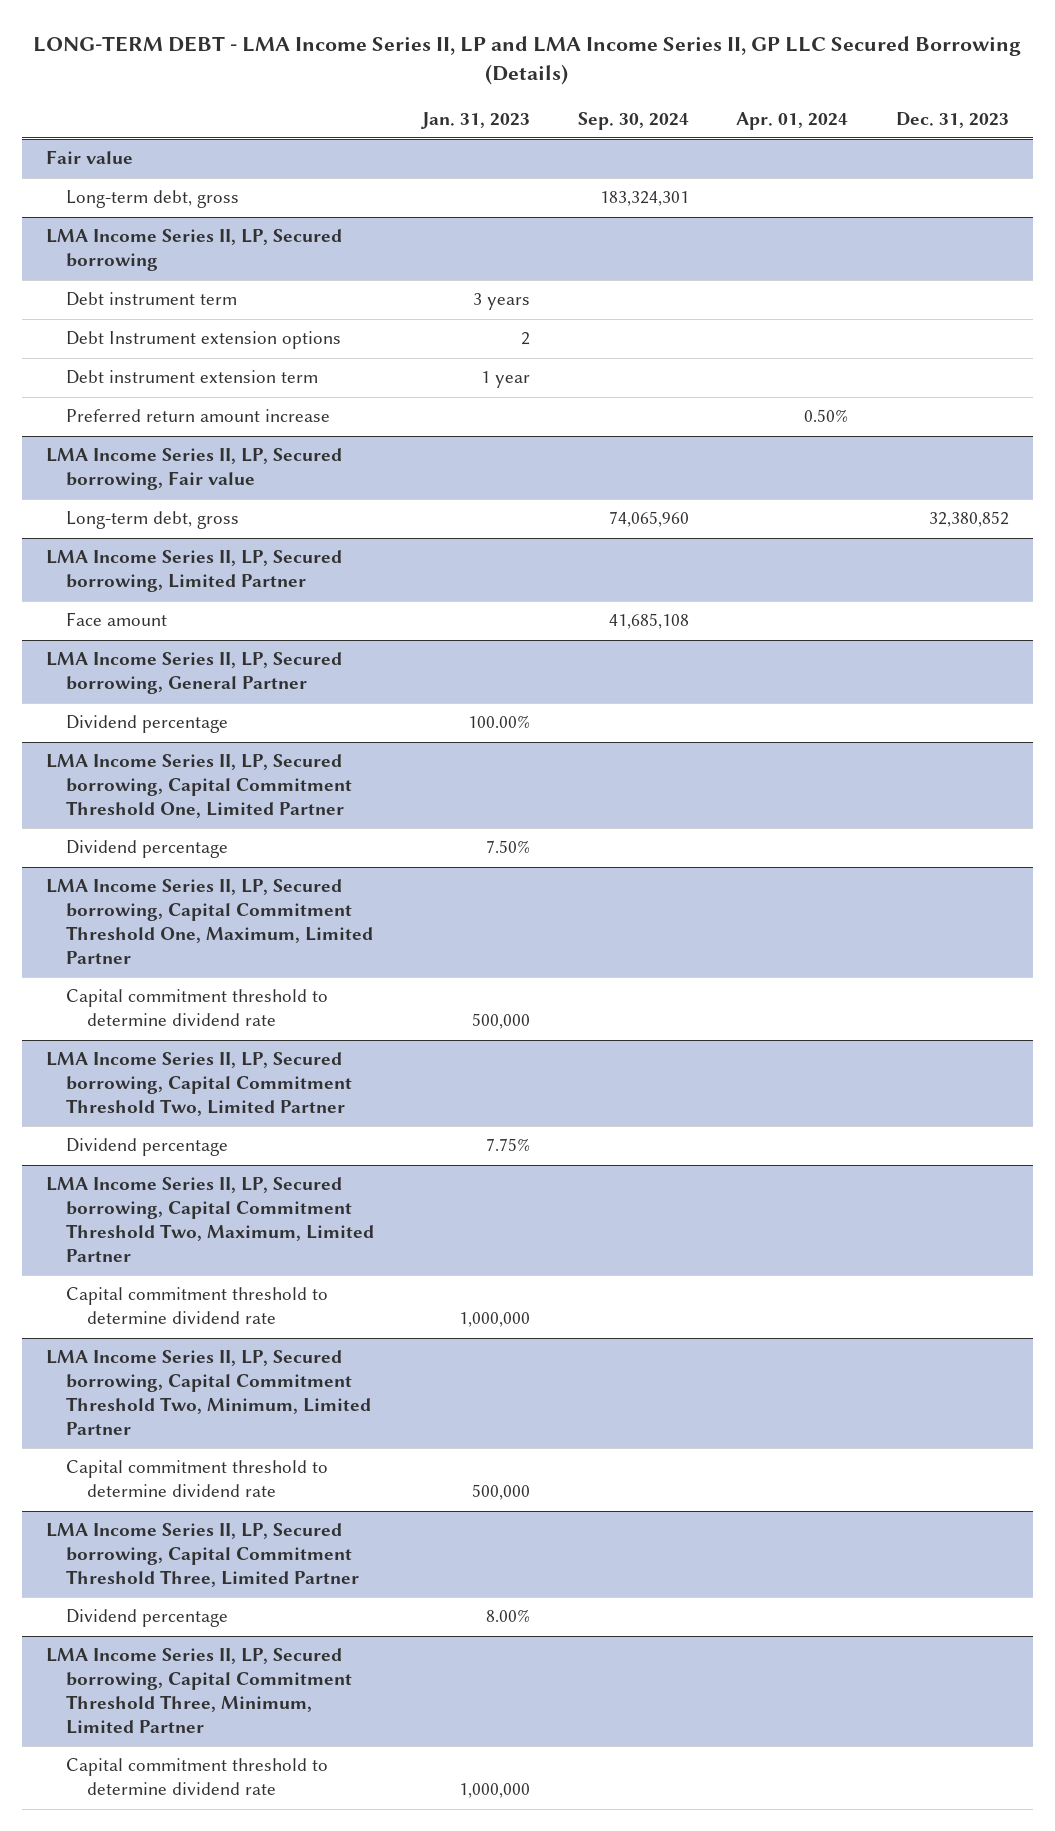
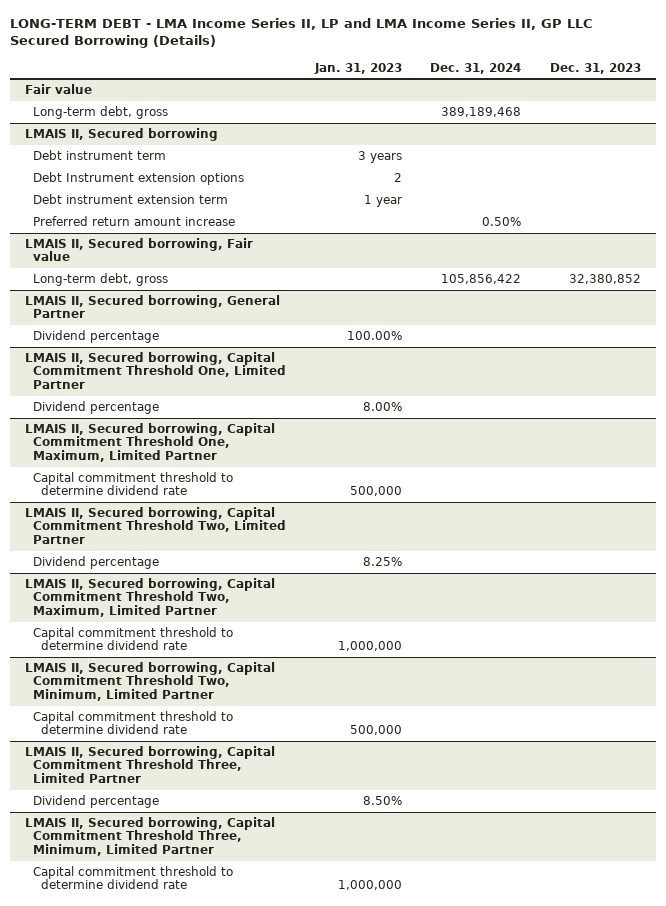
- | Jan. 31, 2023 | Sep. 30, 2024 | Apr. 01, 2024 | Dec. 31, 2023
+ | Jan. 31, 2023 | Dec. 31, 2024 | Dec. 31, 2023
- LMA Income Series II, LP, Secured borrowing
+ LMAIS II, Secured borrowing
- LMA Income Series II, LP, Secured borrowing, Fair value
+ LMAIS II, Secured borrowing, Fair value
- LMA Income Series II, LP, Secured borrowing, Limited Partner
- Face amount | | 41,685,108 | |
- LMA Income Series II, LP, Secured borrowing, General Partner
+ LMAIS II, Secured borrowing, General Partner
- LMA Income Series II, LP, Secured borrowing, Capital Commitment Threshold One, Limited Partner
- Dividend percentage | 7.50% | | |
- LMA Income Series II, LP, Secured borrowing, Capital Commitment Threshold One, Maximum, Limited Partner
+ LMAIS II, Secured borrowing, Capital Commitment Threshold One, Limited Partner
+ Dividend percentage | 8.00% | |
+ LMAIS II, Secured borrowing, Capital Commitment Threshold One, Maximum, Limited Partner
- LMA Income Series II, LP, Secured borrowing, Capital Commitment Threshold Two, Limited Partner
- Dividend percentage | 7.75% | | |
- LMA Income Series II, LP, Secured borrowing, Capital Commitment Threshold Two, Maximum, Limited Partner
+ LMAIS II, Secured borrowing, Capital Commitment Threshold Two, Limited Partner
+ Dividend percentage | 8.25% | |
+ LMAIS II, Secured borrowing, Capital Commitment Threshold Two, Maximum, Limited Partner
- LMA Income Series II, LP, Secured borrowing, Capital Commitment Threshold Two, Minimum, Limited Partner
+ LMAIS II, Secured borrowing, Capital Commitment Threshold Two, Minimum, Limited Partner
- LMA Income Series II, LP, Secured borrowing, Capital Commitment Threshold Three, Limited Partner
- Dividend percentage | 8.00% | | |
- LMA Income Series II, LP, Secured borrowing, Capital Commitment Threshold Three, Minimum, Limited Partner
+ LMAIS II, Secured borrowing, Capital Commitment Threshold Three, Limited Partner
+ Dividend percentage | 8.50% | |
+ LMAIS II, Secured borrowing, Capital Commitment Threshold Three, Minimum, Limited Partner

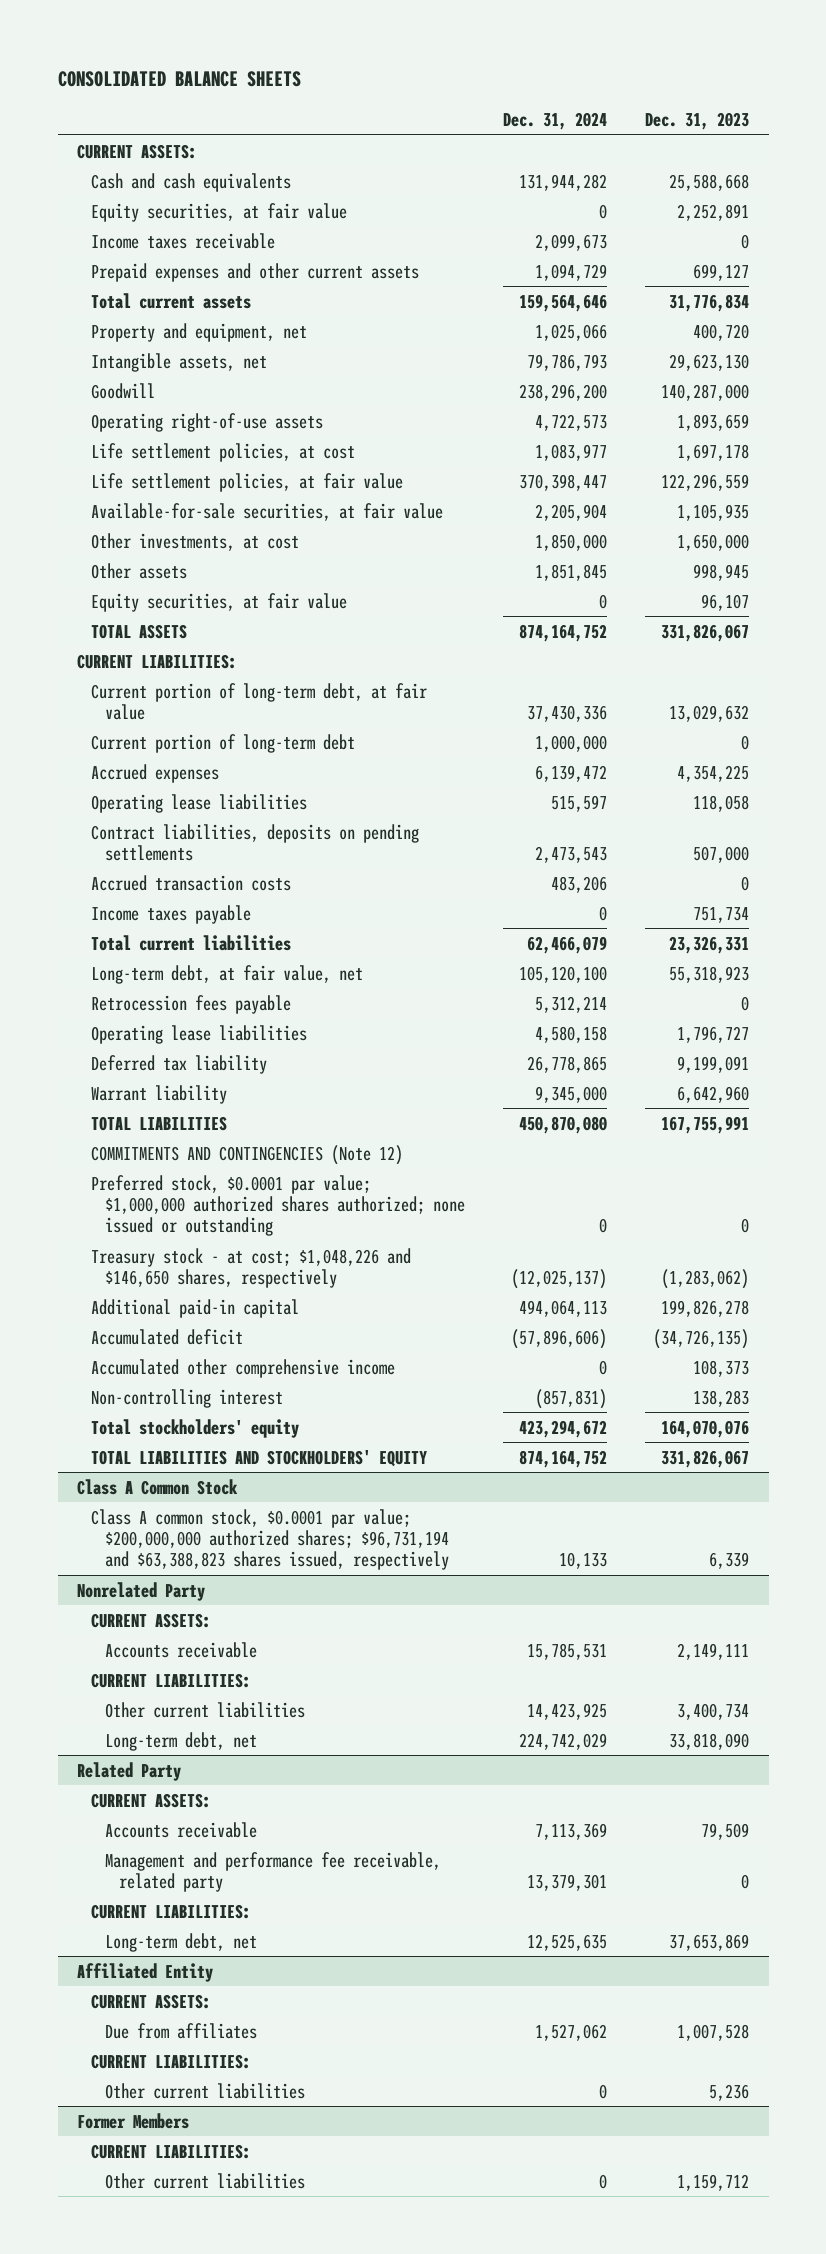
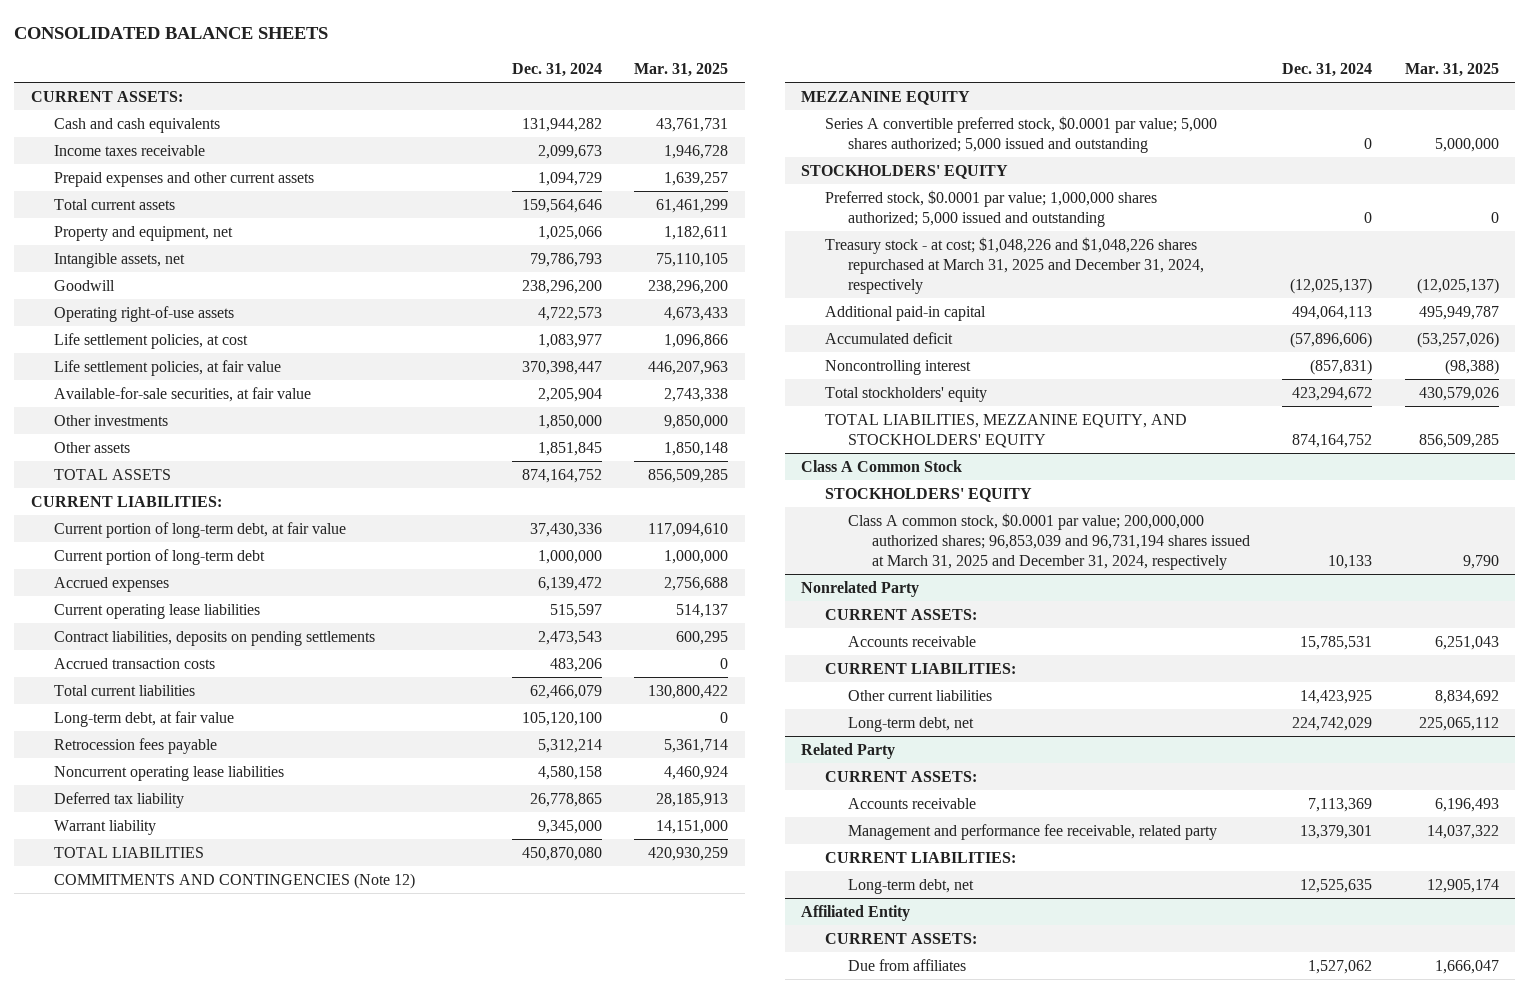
- | Dec. 31, 2024 | Dec. 31, 2023
+ | Dec. 31, 2024 | Mar. 31, 2025
- Equity securities, at fair value | 0 | 2,252,891
- Other investments, at cost | 1,850,000 | 1,650,000
+ Other investments | 1,850,000 | 9,850,000
- Equity securities, at fair value | 0 | 96,107
- Operating lease liabilities | 515,597 | 118,058
+ Current operating lease liabilities | 515,597 | 514,137
- Income taxes payable | 0 | 751,734
- Long-term debt, at fair value, net | 105,120,100 | 55,318,923
+ Long-term debt, at fair value | 105,120,100 | 0
- Operating lease liabilities | 4,580,158 | 1,796,727
+ Noncurrent operating lease liabilities | 4,580,158 | 4,460,924
- Preferred stock, $0.0001 par value; $1,000,000 authorized shares authorized; none issued or outstanding | 0 | 0
- Treasury stock - at cost; $1,048,226 and $146,650 shares, respectively | (12,025,137) | (1,283,062)
+ MEZZANINE EQUITY
+ Series A convertible preferred stock, $0.0001 par value; 5,000 shares authorized; 5,000 issued and outstanding | 0 | 5,000,000
+ STOCKHOLDERS' EQUITY
+ Preferred stock, $0.0001 par value; 1,000,000 shares authorized; 5,000 issued and outstanding | 0 | 0
+ Treasury stock - at cost; $1,048,226 and $1,048,226 shares repurchased at March 31, 2025 and December 31, 2024, respectively | (12,025,137) | (12,025,137)
- Accumulated other comprehensive income | 0 | 108,373
- Non-controlling interest | (857,831) | 138,283
+ Noncontrolling interest | (857,831) | (98,388)
- TOTAL LIABILITIES AND STOCKHOLDERS' EQUITY | 874,164,752 | 331,826,067
+ TOTAL LIABILITIES, MEZZANINE EQUITY, AND STOCKHOLDERS' EQUITY | 874,164,752 | 856,509,285
@ Class A Common Stock
- Class A common stock, $0.0001 par value; $200,000,000 authorized shares; $96,731,194 and $63,388,823 shares issued, respectively | 10,133 | 6,339
+ STOCKHOLDERS' EQUITY
+ Class A common stock, $0.0001 par value; 200,000,000 authorized shares; 96,853,039 and 96,731,194 shares issued at March 31, 2025 and December 31, 2024, respectively | 10,133 | 9,790
@ Affiliated Entity
- CURRENT LIABILITIES:
- Other current liabilities | 0 | 5,236
- Former Members
- CURRENT LIABILITIES:
- Other current liabilities | 0 | 1,159,712

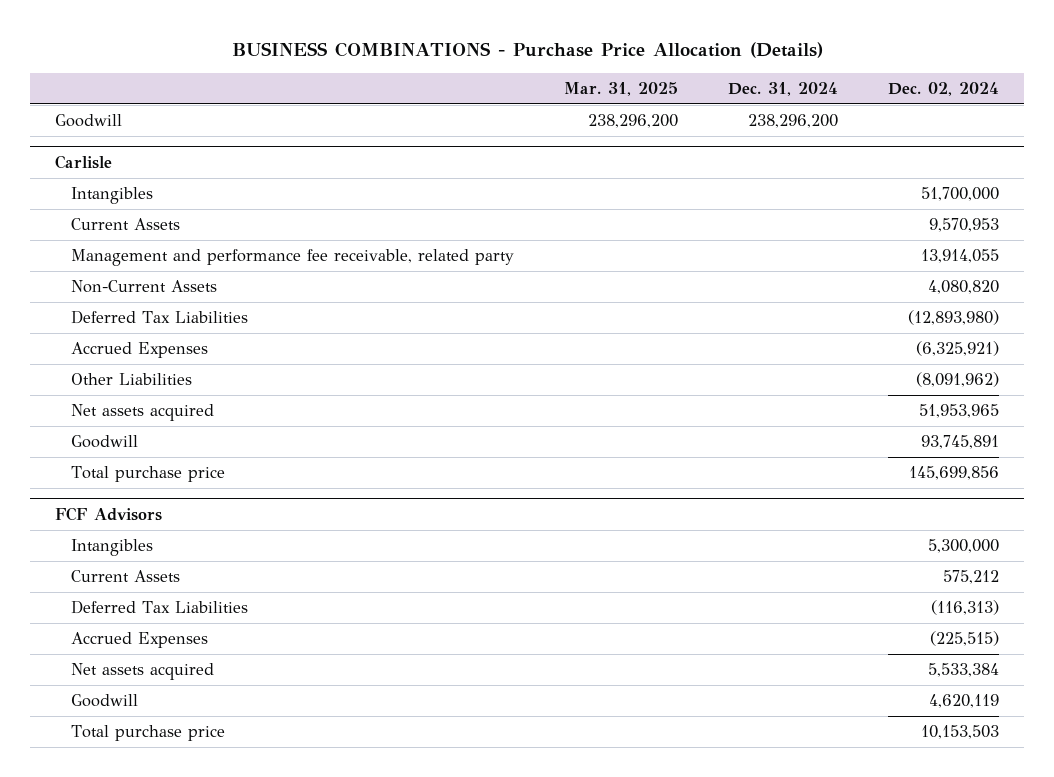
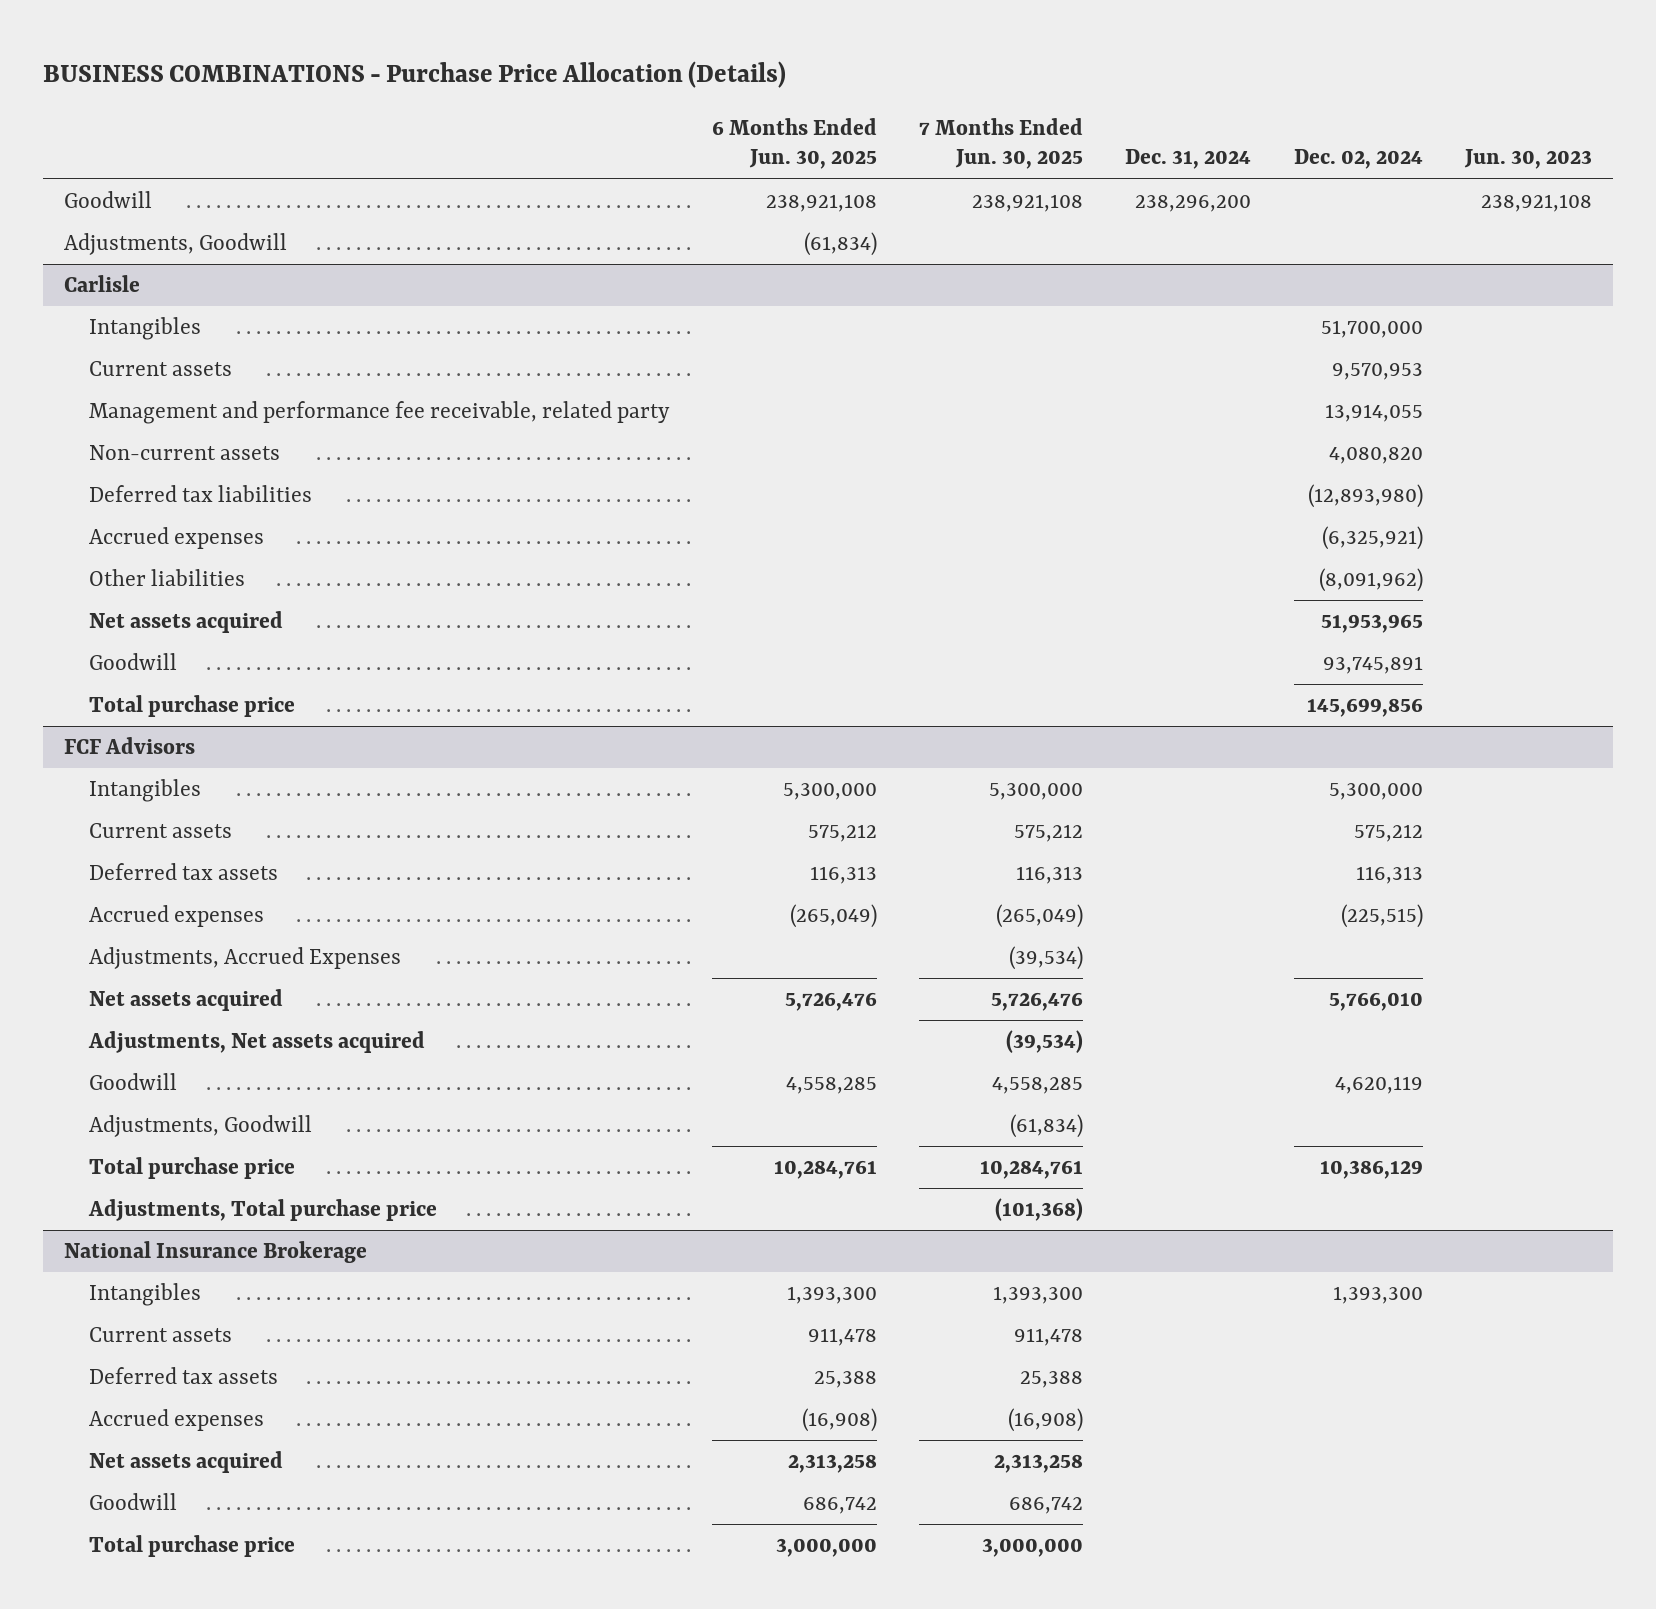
- | Mar. 31, 2025 | Dec. 31, 2024 | Dec. 02, 2024
+ | 6 Months Ended Jun. 30, 2025 | 7 Months Ended Jun. 30, 2025 | Dec. 31, 2024 | Dec. 02, 2024 | Jun. 30, 2023
+ Adjustments, Goodwill | (61,834) | | | |
@ Carlisle
- Current Assets | | | 9,570,953
+ Current assets | | | | 9,570,953 |
- Non-Current Assets | | | 4,080,820
- Deferred Tax Liabilities | | | (12,893,980)
- Accrued Expenses | | | (6,325,921)
- Other Liabilities | | | (8,091,962)
+ Non-current assets | | | | 4,080,820 |
+ Deferred tax liabilities | | | | (12,893,980) |
+ Accrued expenses | | | | (6,325,921) |
+ Other liabilities | | | | (8,091,962) |
@ FCF Advisors
- Current Assets | | | 575,212
- Deferred Tax Liabilities | | | (116,313)
- Accrued Expenses | | | (225,515)
- Net assets acquired | | | 5,533,384
+ Current assets | 575,212 | 575,212 | | 575,212 |
+ Deferred tax assets | 116,313 | 116,313 | | 116,313 |
+ Accrued expenses | (265,049) | (265,049) | | (225,515) |
+ Adjustments, Accrued Expenses | | (39,534) | | |
+ Net assets acquired | 5,726,476 | 5,726,476 | | 5,766,010 |
+ Adjustments, Net assets acquired | | (39,534) | | |
- Total purchase price | | | 10,153,503
+ Adjustments, Goodwill | | (61,834) | | |
+ Total purchase price | 10,284,761 | 10,284,761 | | 10,386,129 |
+ Adjustments, Total purchase price | | (101,368) | | |
+ National Insurance Brokerage
+ Intangibles | 1,393,300 | 1,393,300 | | 1,393,300 |
+ Current assets | 911,478 | 911,478 | | |
+ Deferred tax assets | 25,388 | 25,388 | | |
+ Accrued expenses | (16,908) | (16,908) | | |
+ Net assets acquired | 2,313,258 | 2,313,258 | | |
+ Goodwill | 686,742 | 686,742 | | |
+ Total purchase price | 3,000,000 | 3,000,000 | | |

